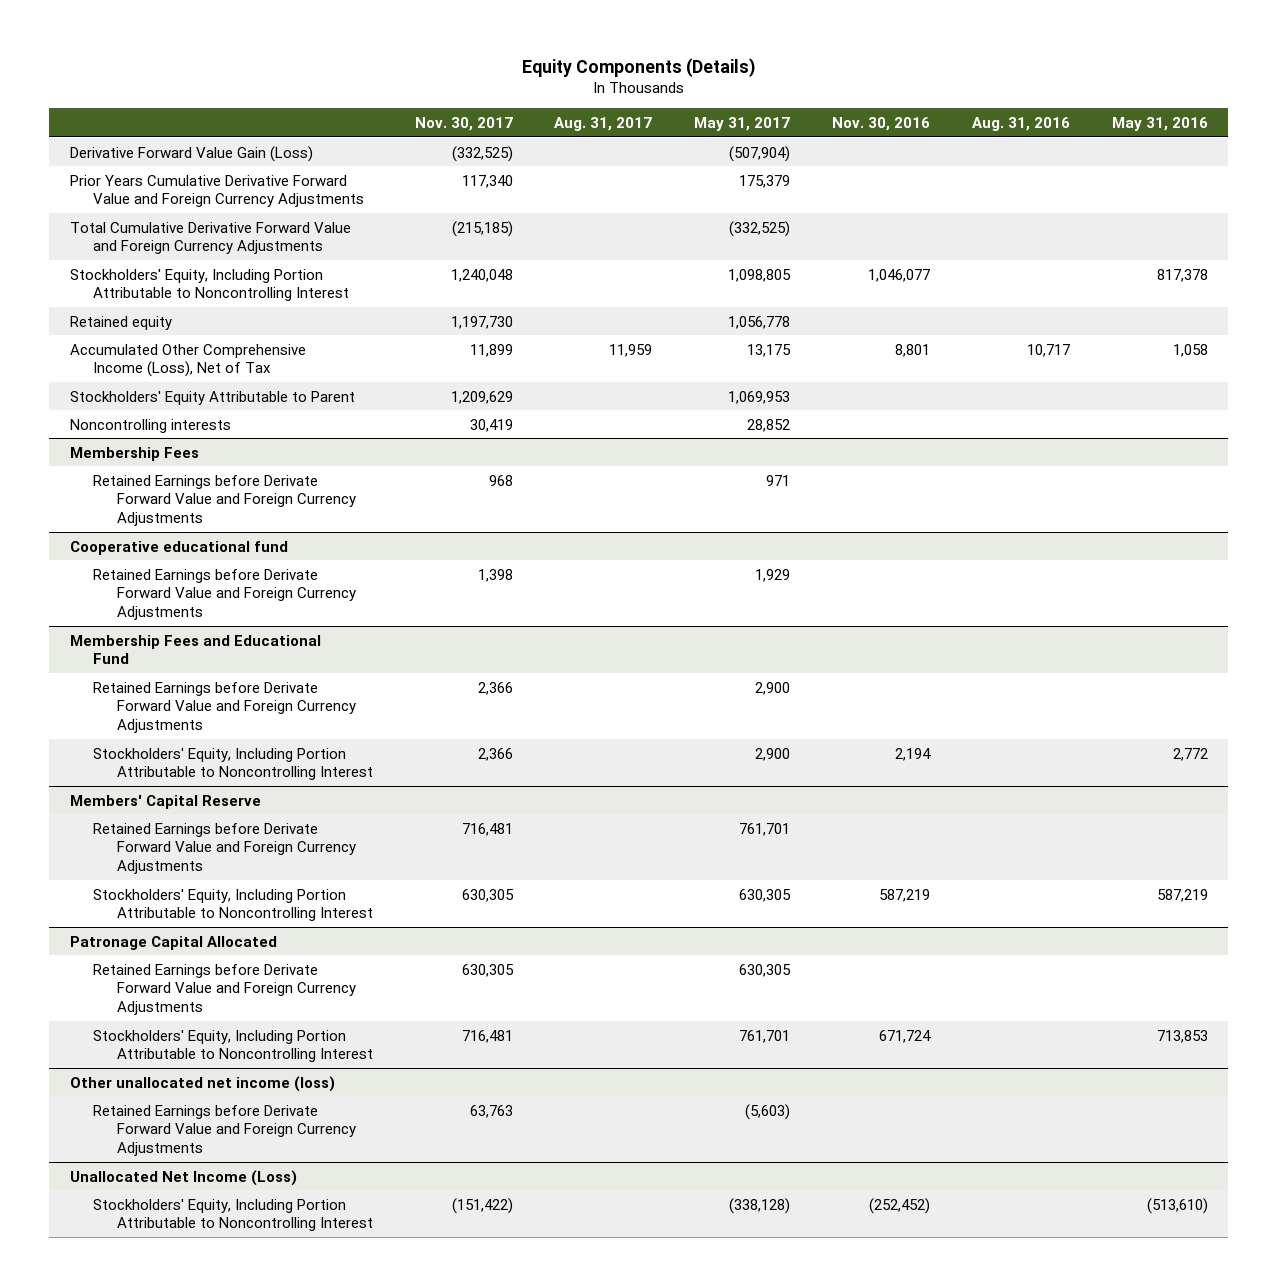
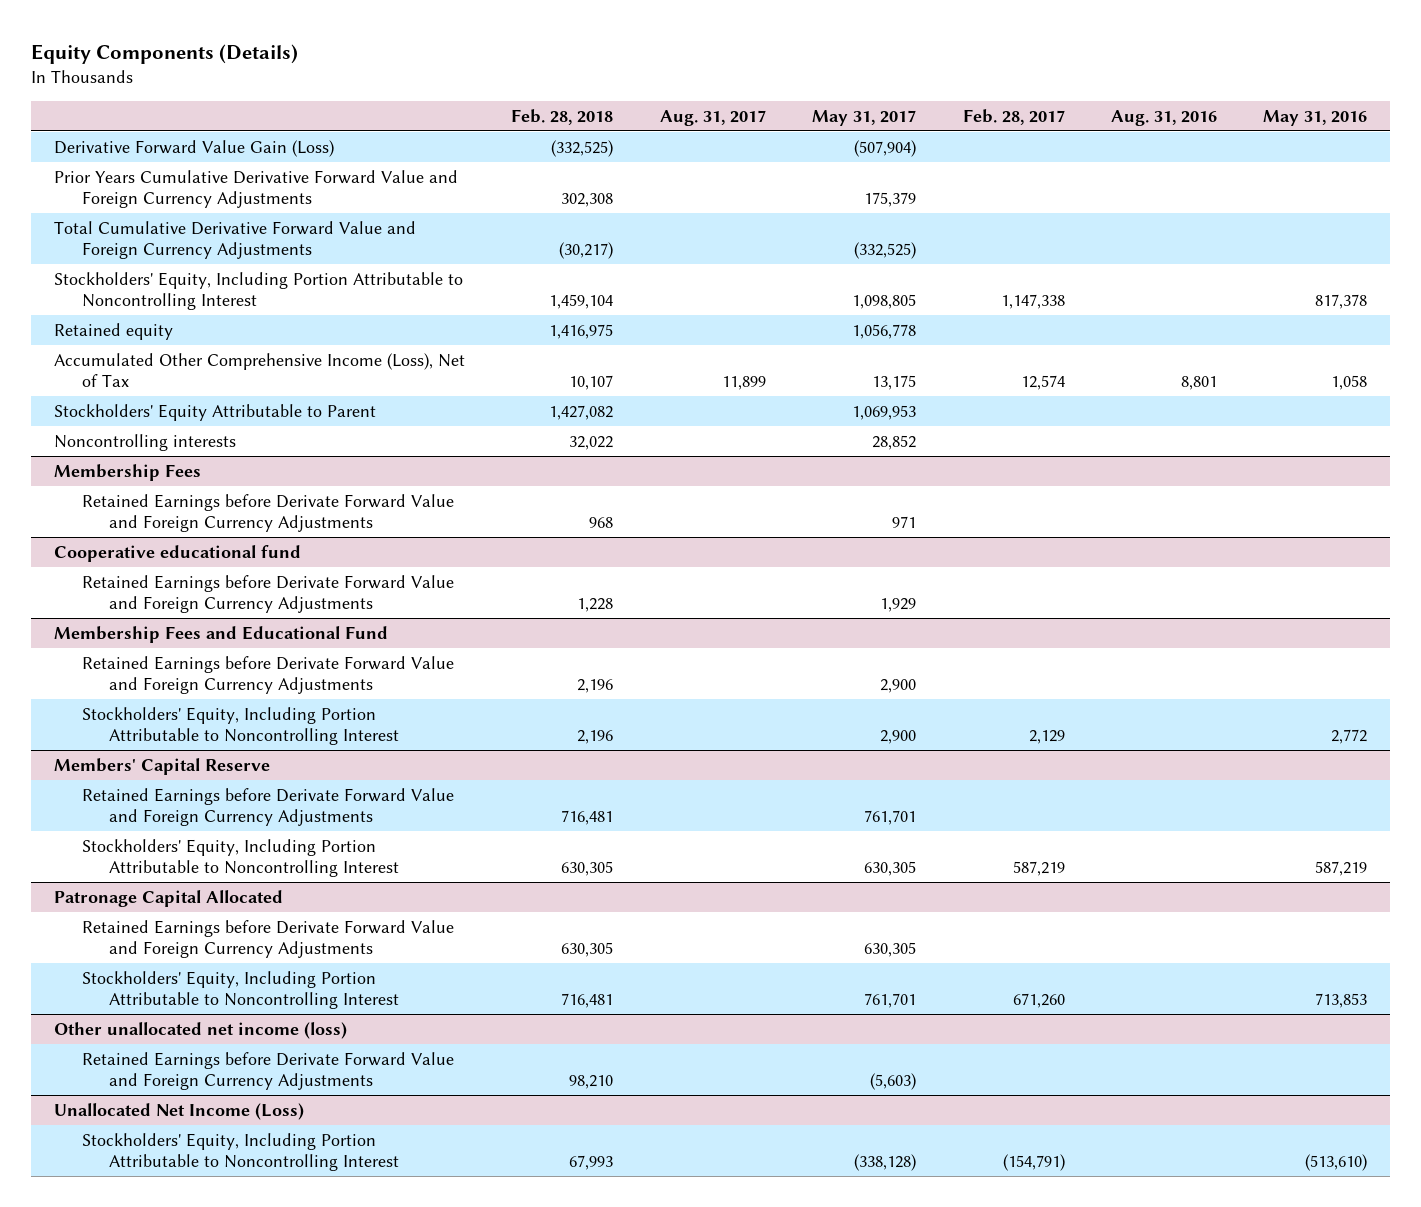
- | Nov. 30, 2017 | Aug. 31, 2017 | May 31, 2017 | Nov. 30, 2016 | Aug. 31, 2016 | May 31, 2016
+ | Feb. 28, 2018 | Aug. 31, 2017 | May 31, 2017 | Feb. 28, 2017 | Aug. 31, 2016 | May 31, 2016
- Accumulated Other Comprehensive Income (Loss), Net of Tax | 11,899 | 11,959 | 13,175 | 8,801 | 10,717 | 1,058
+ Accumulated Other Comprehensive Income (Loss), Net of Tax | 10,107 | 11,899 | 13,175 | 12,574 | 8,801 | 1,058

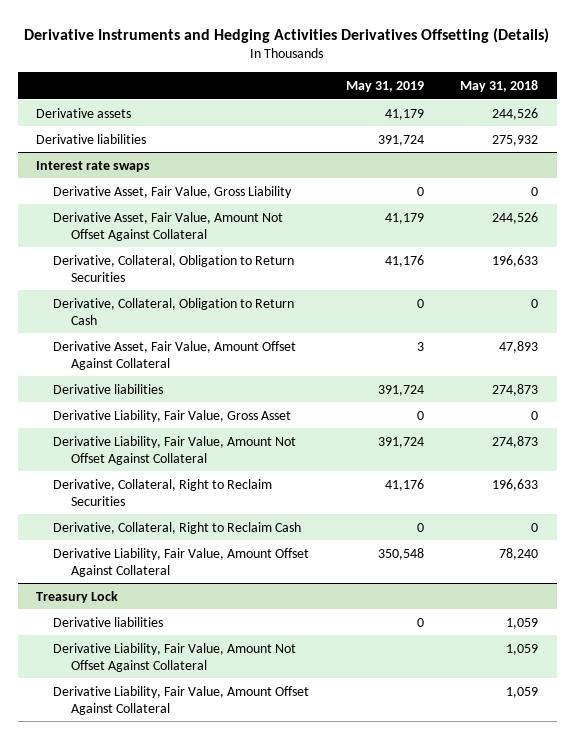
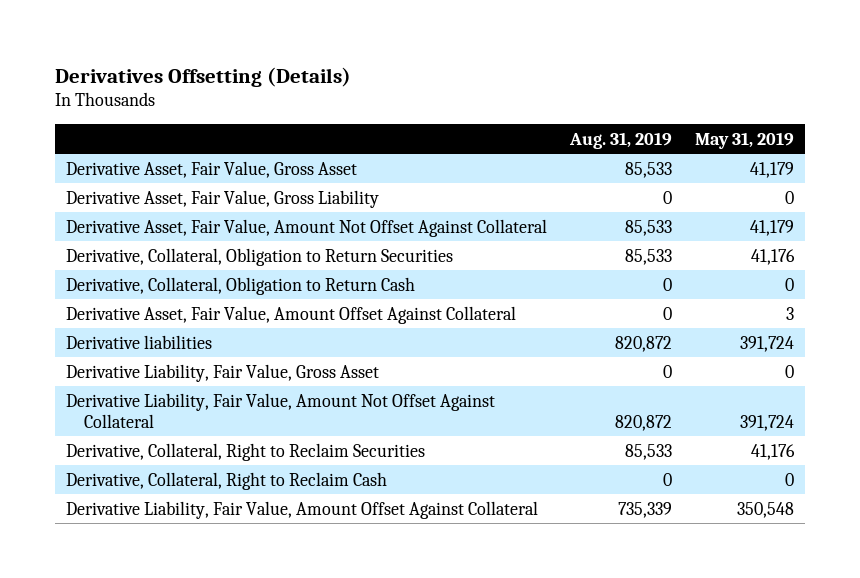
- Derivative Instruments and Hedging Activities Derivatives Offsetting (Details)
+ Derivatives Offsetting (Details)
- | May 31, 2019 | May 31, 2018
+ | Aug. 31, 2019 | May 31, 2019
- Derivative assets | 41,179 | 244,526
- Derivative liabilities | 391,724 | 275,932
- Interest rate swaps
+ Derivative Asset, Fair Value, Gross Asset | 85,533 | 41,179
- Treasury Lock
- Derivative liabilities | 0 | 1,059
- Derivative Liability, Fair Value, Amount Not Offset Against Collateral | | 1,059
- Derivative Liability, Fair Value, Amount Offset Against Collateral | | 1,059

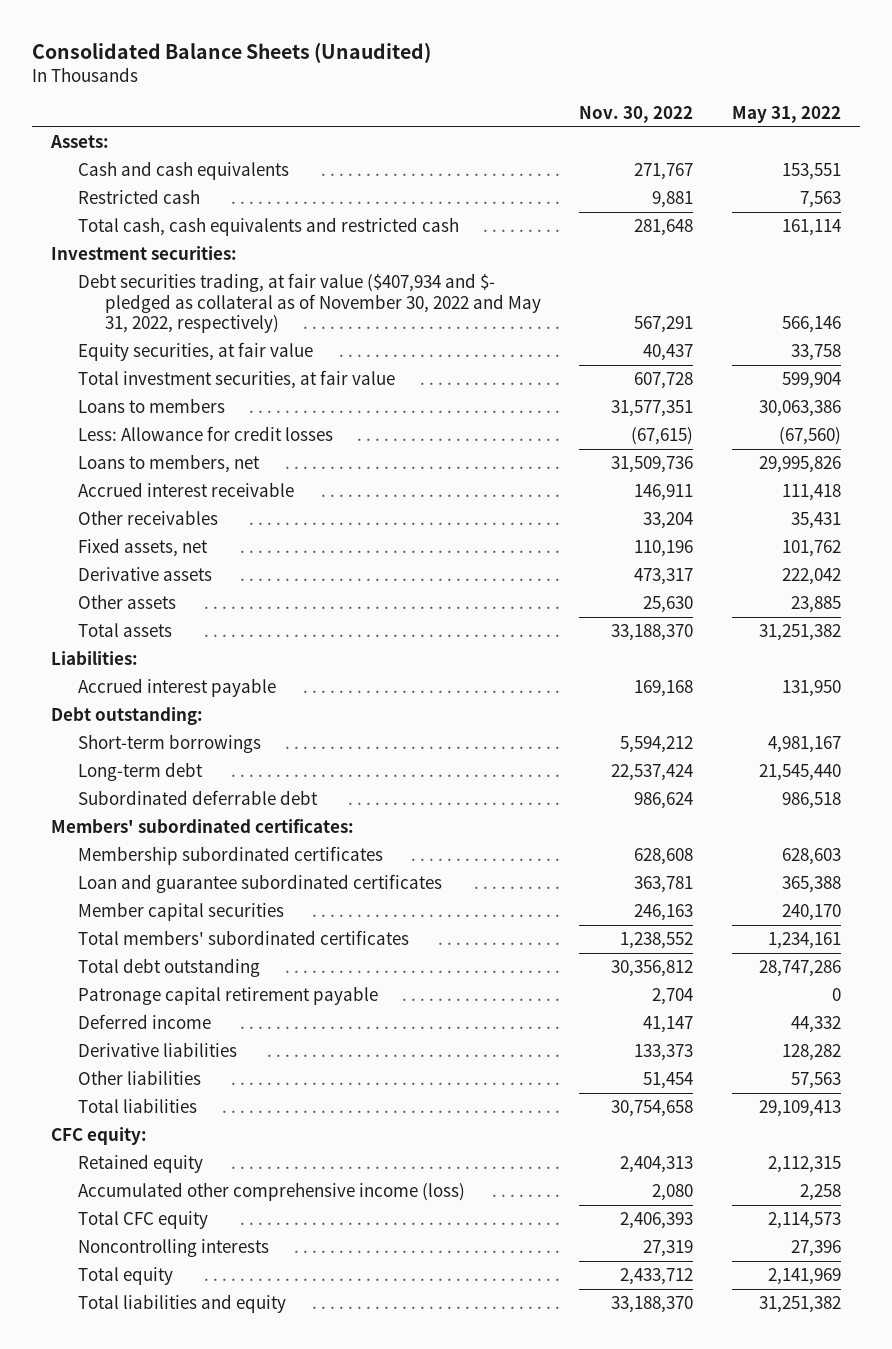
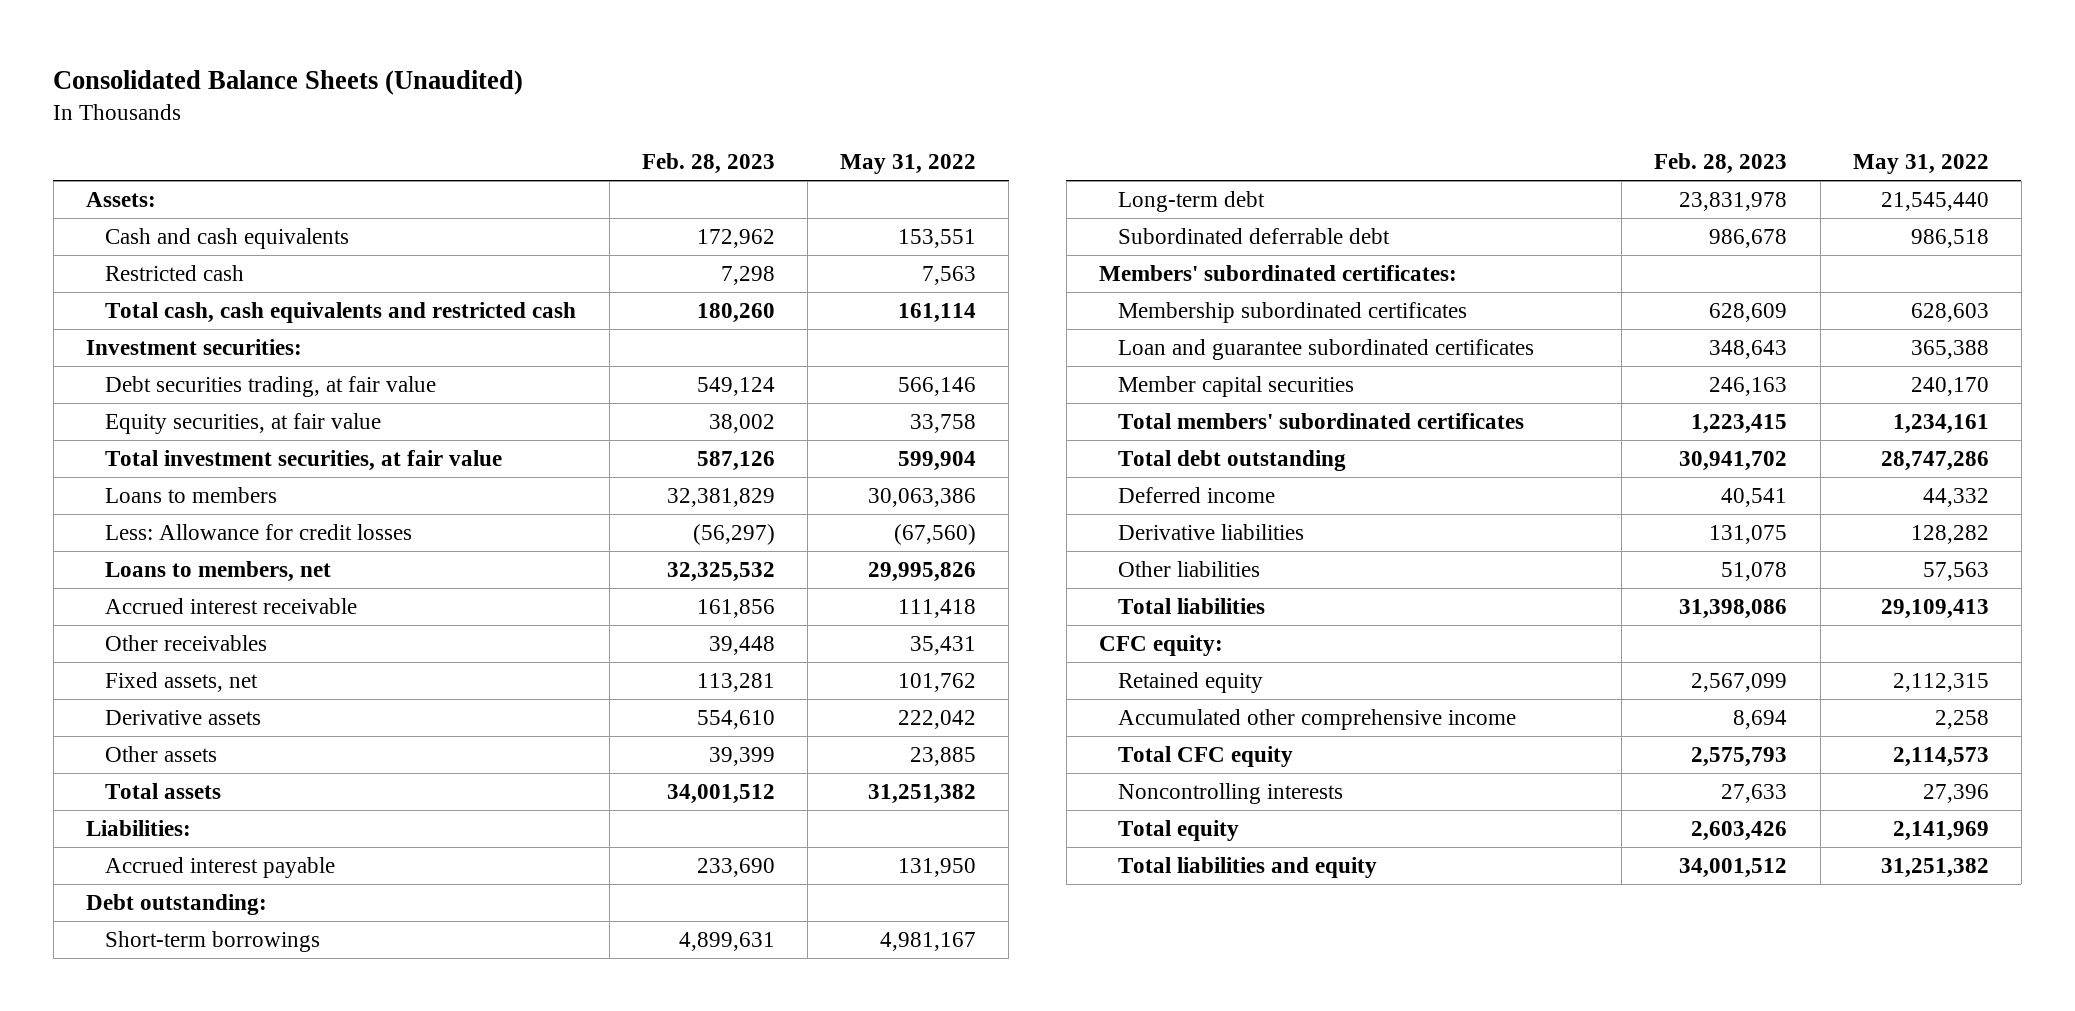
- | Nov. 30, 2022 | May 31, 2022
+ | Feb. 28, 2023 | May 31, 2022
- Debt securities trading, at fair value ($407,934 and $- pledged as collateral as of November 30, 2022 and May 31, 2022, respectively) | 567,291 | 566,146
+ Debt securities trading, at fair value | 549,124 | 566,146
- Patronage capital retirement payable | 2,704 | 0
- Accumulated other comprehensive income (loss) | 2,080 | 2,258
+ Accumulated other comprehensive income | 8,694 | 2,258

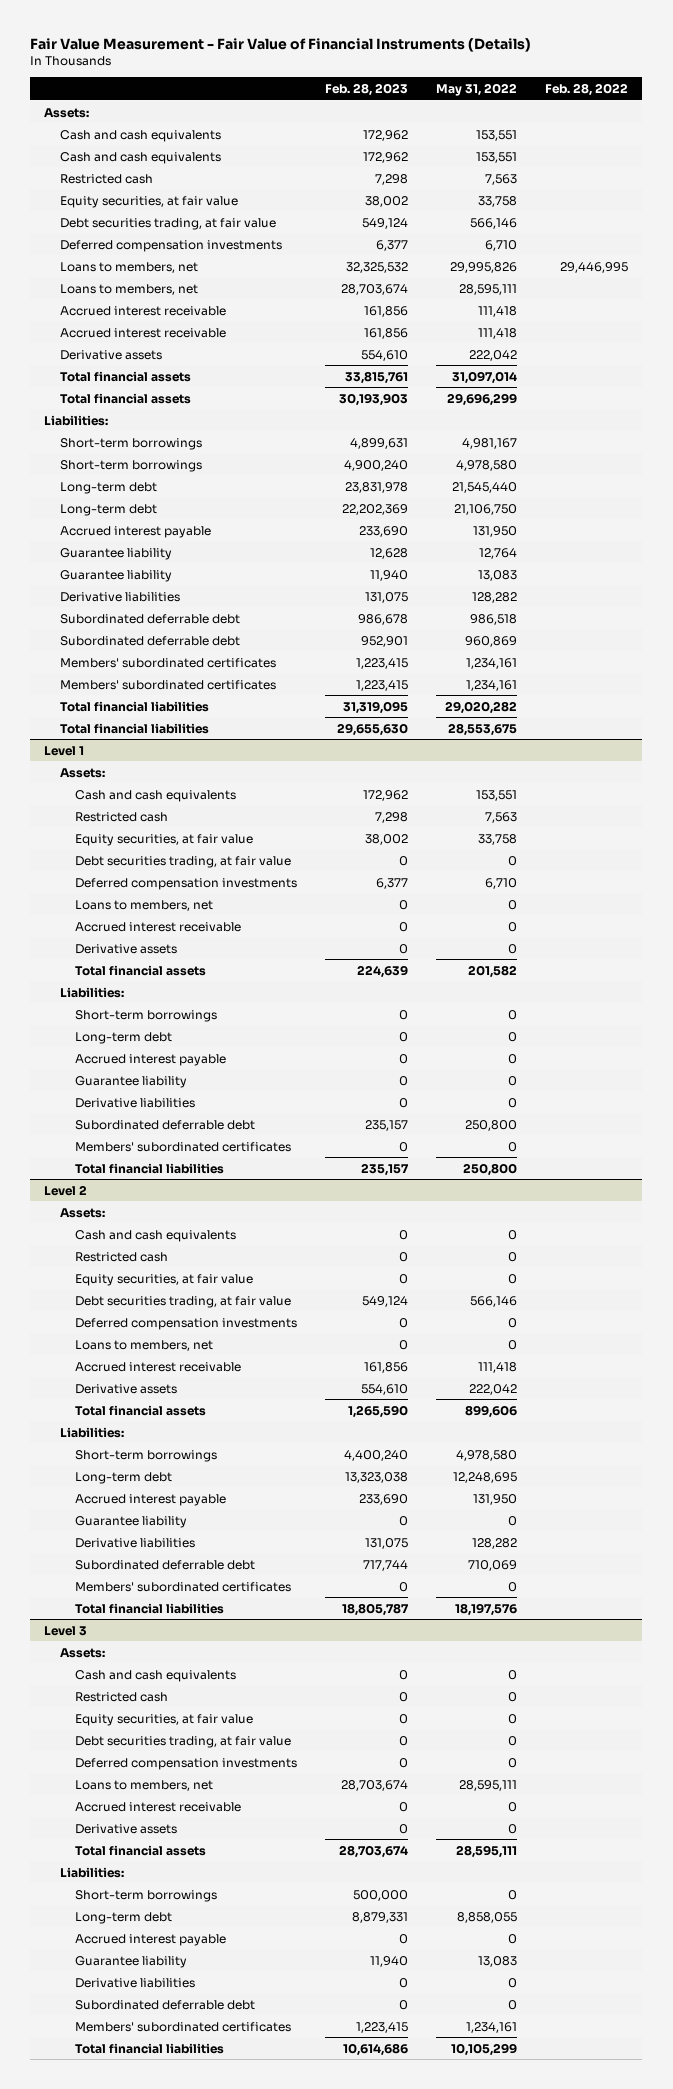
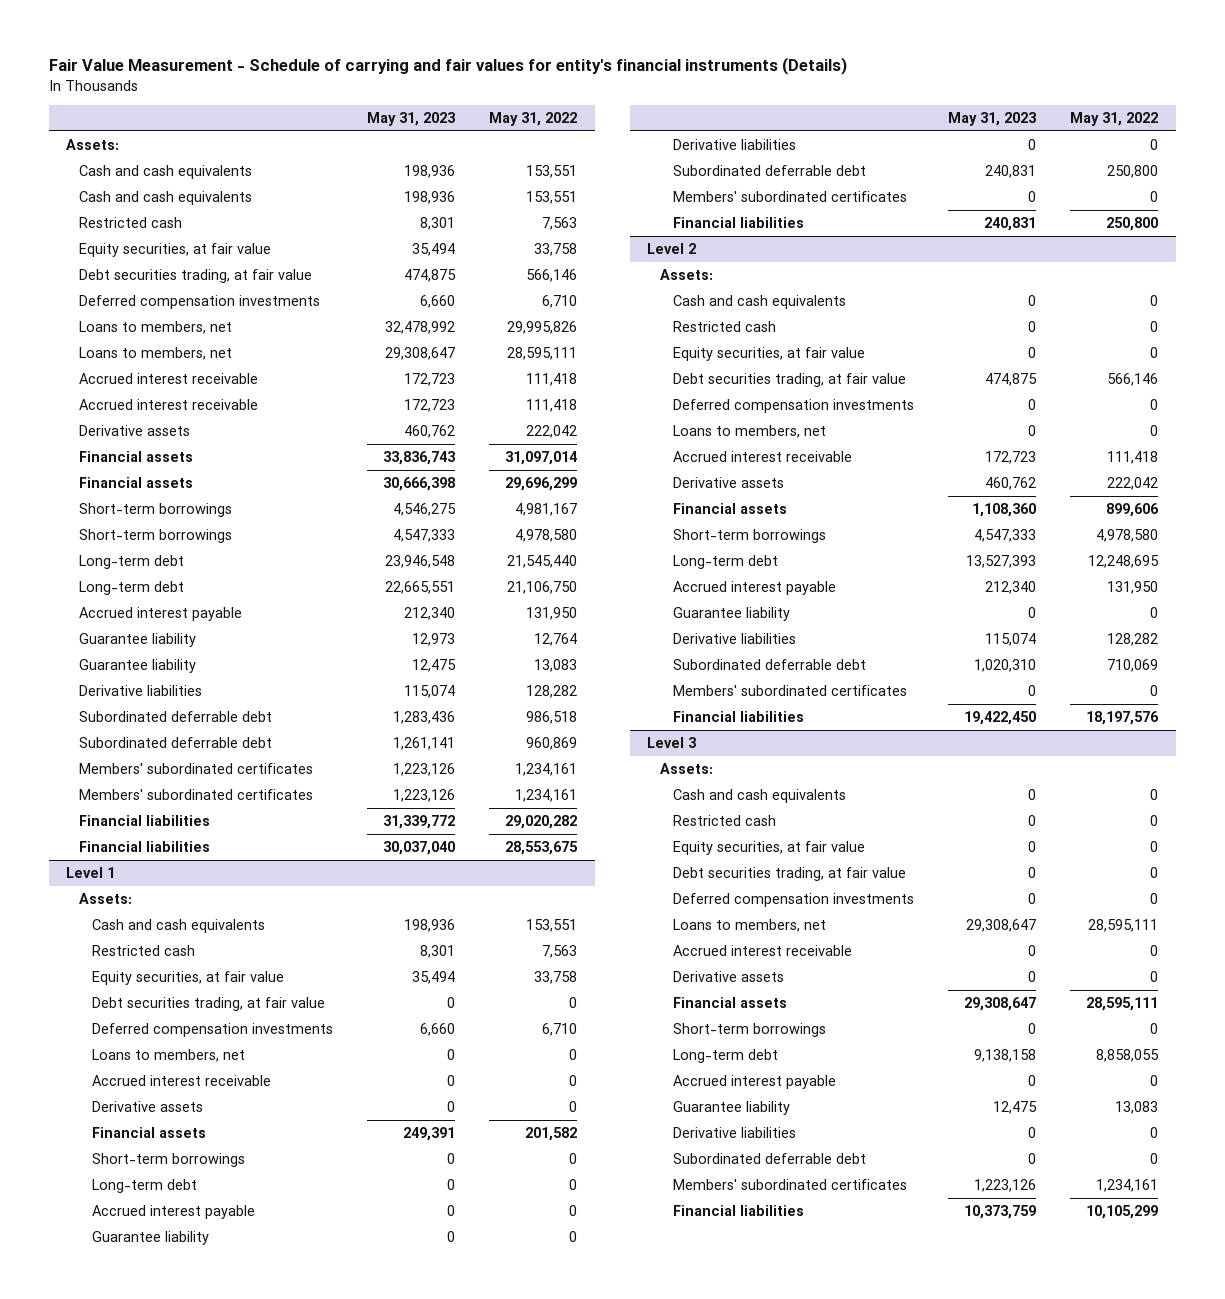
- Fair Value Measurement - Fair Value of Financial Instruments (Details)
+ Fair Value Measurement - Schedule of carrying and fair values for entity's financial instruments (Details)
- | Feb. 28, 2023 | May 31, 2022 | Feb. 28, 2022
+ | May 31, 2023 | May 31, 2022
- Total financial assets | 33,815,761 | 31,097,014 |
- Total financial assets | 30,193,903 | 29,696,299 |
- Liabilities:
+ Financial assets | 33,836,743 | 31,097,014
+ Financial assets | 30,666,398 | 29,696,299
- Total financial liabilities | 31,319,095 | 29,020,282 |
- Total financial liabilities | 29,655,630 | 28,553,675 |
+ Financial liabilities | 31,339,772 | 29,020,282
+ Financial liabilities | 30,037,040 | 28,553,675
@ Level 1
- Total financial assets | 224,639 | 201,582 |
- Liabilities:
+ Financial assets | 249,391 | 201,582
- Total financial liabilities | 235,157 | 250,800 |
+ Financial liabilities | 240,831 | 250,800
@ Level 2
- Total financial assets | 1,265,590 | 899,606 |
- Liabilities:
+ Financial assets | 1,108,360 | 899,606
- Total financial liabilities | 18,805,787 | 18,197,576 |
+ Financial liabilities | 19,422,450 | 18,197,576
@ Level 3
- Total financial assets | 28,703,674 | 28,595,111 |
- Liabilities:
+ Financial assets | 29,308,647 | 28,595,111
- Total financial liabilities | 10,614,686 | 10,105,299 |
+ Financial liabilities | 10,373,759 | 10,105,299

